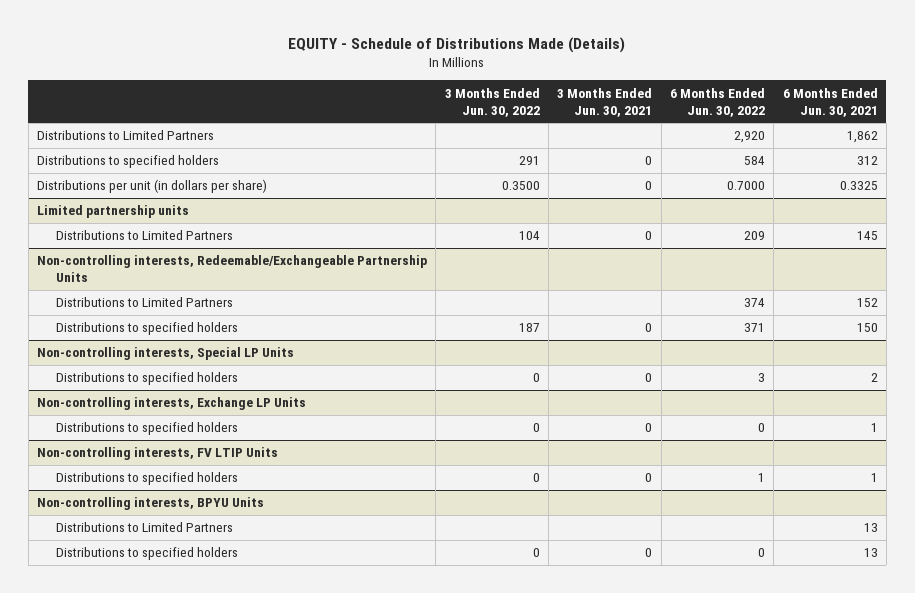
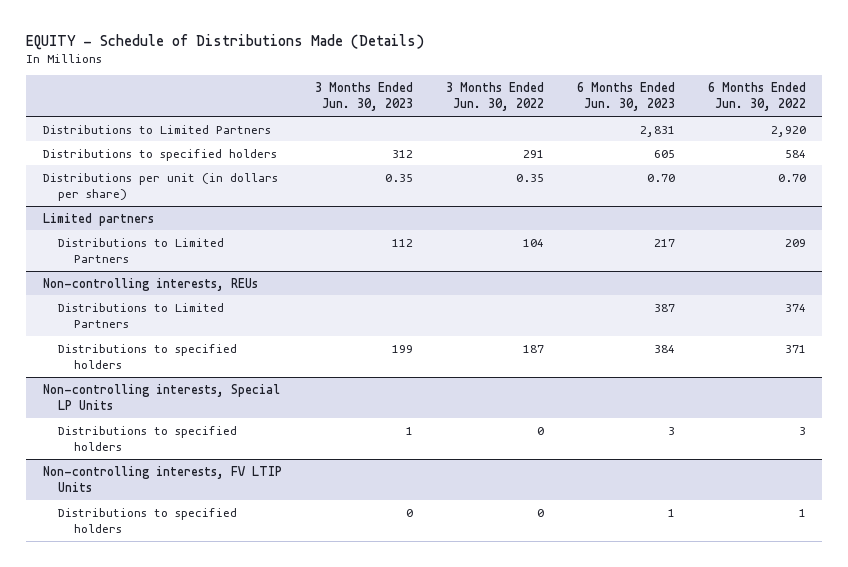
- | 3 Months Ended Jun. 30, 2022 | 3 Months Ended Jun. 30, 2021 | 6 Months Ended Jun. 30, 2022 | 6 Months Ended Jun. 30, 2021
+ | 3 Months Ended Jun. 30, 2023 | 3 Months Ended Jun. 30, 2022 | 6 Months Ended Jun. 30, 2023 | 6 Months Ended Jun. 30, 2022
- Distributions per unit (in dollars per share) | 0.3500 | 0 | 0.7000 | 0.3325
- Limited partnership units
+ Distributions per unit (in dollars per share) | 0.35 | 0.35 | 0.70 | 0.70
+ Limited partners
- Non-controlling interests, Redeemable/Exchangeable Partnership Units
+ Non-controlling interests, REUs
- Non-controlling interests, Exchange LP Units
- Distributions to specified holders | 0 | 0 | 0 | 1
- Non-controlling interests, BPYU Units
- Distributions to Limited Partners | | | | 13
- Distributions to specified holders | 0 | 0 | 0 | 13

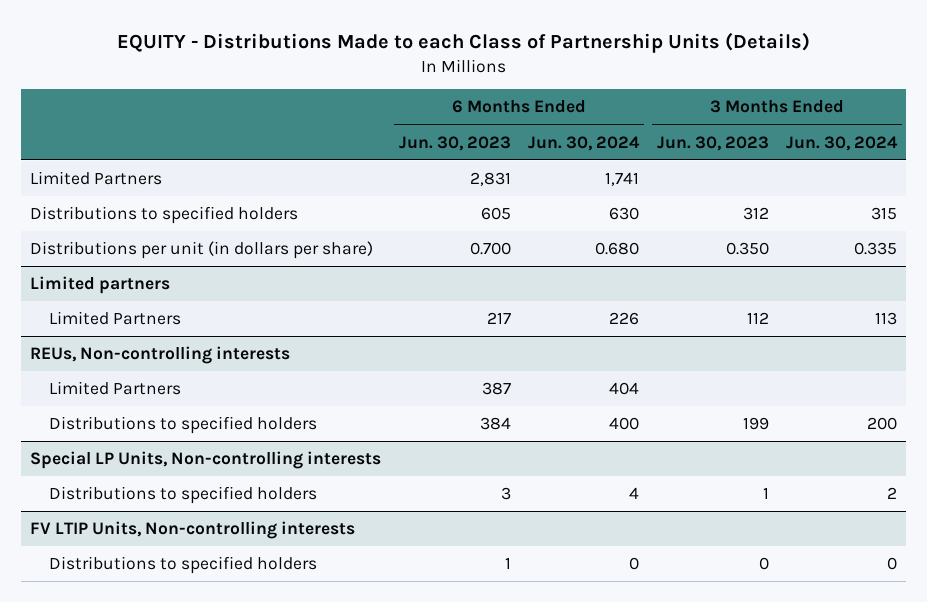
- EQUITY - Schedule of Distributions Made (Details)
+ EQUITY - Distributions Made to each Class of Partnership Units (Details)
- | 3 Months Ended Jun. 30, 2023 | 3 Months Ended Jun. 30, 2022 | 6 Months Ended Jun. 30, 2023 | 6 Months Ended Jun. 30, 2022
+ | 6 Months Ended Jun. 30, 2023 | 6 Months Ended Jun. 30, 2024 | 3 Months Ended Jun. 30, 2023 | 3 Months Ended Jun. 30, 2024
- Distributions to Limited Partners | | | 2,831 | 2,920
+ Limited Partners | 2,831 | 1,741 | |
- Distributions per unit (in dollars per share) | 0.35 | 0.35 | 0.70 | 0.70
+ Distributions per unit (in dollars per share) | 0.700 | 0.680 | 0.350 | 0.335
@ Limited partners
- Distributions to Limited Partners | 112 | 104 | 217 | 209
- Non-controlling interests, REUs
- Distributions to Limited Partners | | | 387 | 374
@ Limited partners
+ Limited Partners | 217 | 226 | 112 | 113
+ REUs, Non-controlling interests
+ Limited Partners | 387 | 404 | |
- Non-controlling interests, Special LP Units
+ Special LP Units, Non-controlling interests
- Non-controlling interests, FV LTIP Units
+ FV LTIP Units, Non-controlling interests

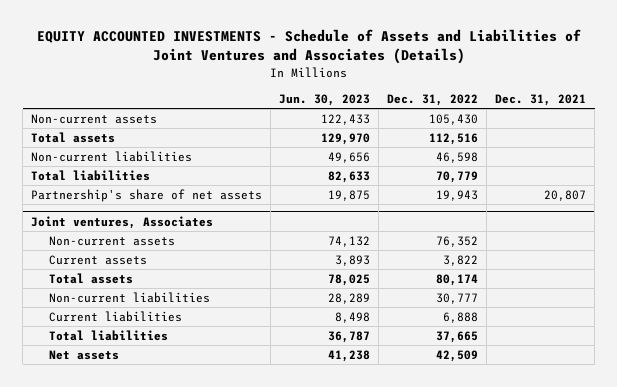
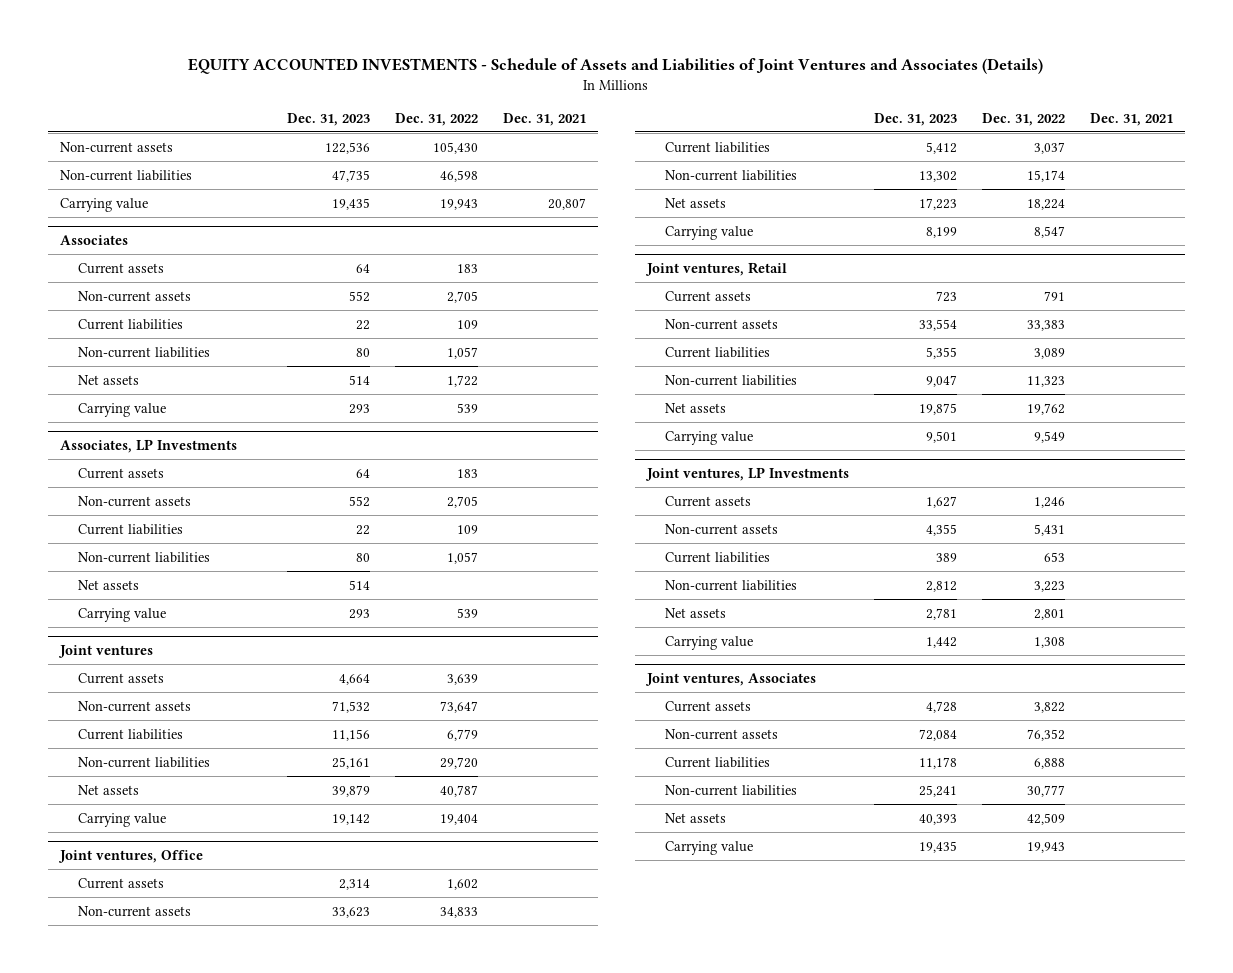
- | Jun. 30, 2023 | Dec. 31, 2022 | Dec. 31, 2021
+ | Dec. 31, 2023 | Dec. 31, 2022 | Dec. 31, 2021
- Total assets | 129,970 | 112,516 |
- Total liabilities | 82,633 | 70,779 |
- Partnership's share of net assets | 19,875 | 19,943 | 20,807
+ Carrying value | 19,435 | 19,943 | 20,807
+ Associates
+ Current assets | 64 | 183 |
+ Non-current assets | 552 | 2,705 |
+ Current liabilities | 22 | 109 |
+ Non-current liabilities | 80 | 1,057 |
+ Net assets | 514 | 1,722 |
+ Carrying value | 293 | 539 |
+ Associates, LP Investments
+ Current assets | 64 | 183 |
+ Non-current assets | 552 | 2,705 |
+ Current liabilities | 22 | 109 |
+ Non-current liabilities | 80 | 1,057 |
+ Net assets | 514 | |
+ Carrying value | 293 | 539 |
+ Joint ventures
+ Current assets | 4,664 | 3,639 |
+ Non-current assets | 71,532 | 73,647 |
+ Current liabilities | 11,156 | 6,779 |
+ Non-current liabilities | 25,161 | 29,720 |
+ Net assets | 39,879 | 40,787 |
+ Carrying value | 19,142 | 19,404 |
+ Joint ventures, Office
+ Current assets | 2,314 | 1,602 |
+ Non-current assets | 33,623 | 34,833 |
+ Current liabilities | 5,412 | 3,037 |
+ Non-current liabilities | 13,302 | 15,174 |
+ Net assets | 17,223 | 18,224 |
+ Carrying value | 8,199 | 8,547 |
+ Joint ventures, Retail
+ Current assets | 723 | 791 |
+ Non-current assets | 33,554 | 33,383 |
+ Current liabilities | 5,355 | 3,089 |
+ Non-current liabilities | 9,047 | 11,323 |
+ Net assets | 19,875 | 19,762 |
+ Carrying value | 9,501 | 9,549 |
+ Joint ventures, LP Investments
+ Current assets | 1,627 | 1,246 |
+ Non-current assets | 4,355 | 5,431 |
+ Current liabilities | 389 | 653 |
+ Non-current liabilities | 2,812 | 3,223 |
+ Net assets | 2,781 | 2,801 |
+ Carrying value | 1,442 | 1,308 |
@ Joint ventures, Associates
- Total assets | 78,025 | 80,174 |
moved down: Non-current assets | 72,084 | 76,352 |
- Total liabilities | 36,787 | 37,665 |
moved down: Non-current liabilities | 25,241 | 30,777 |
+ Carrying value | 19,435 | 19,943 |

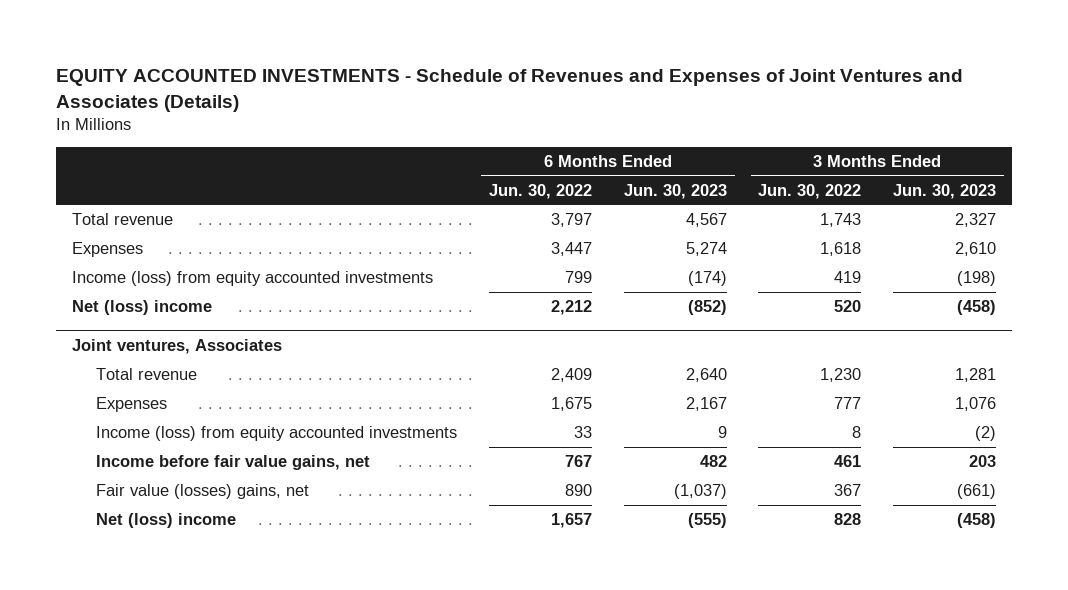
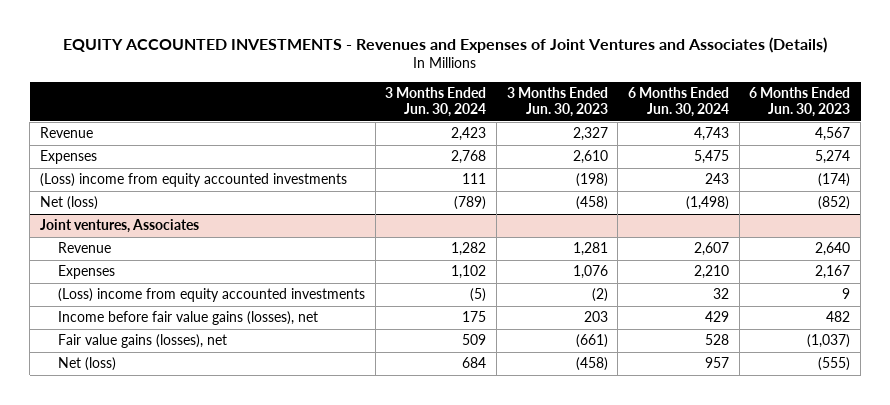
- EQUITY ACCOUNTED INVESTMENTS - Schedule of Revenues and Expenses of Joint Ventures and Associates (Details)
+ EQUITY ACCOUNTED INVESTMENTS - Revenues and Expenses of Joint Ventures and Associates (Details)
- | 6 Months Ended Jun. 30, 2022 | 6 Months Ended Jun. 30, 2023 | 3 Months Ended Jun. 30, 2022 | 3 Months Ended Jun. 30, 2023
+ | 3 Months Ended Jun. 30, 2024 | 3 Months Ended Jun. 30, 2023 | 6 Months Ended Jun. 30, 2024 | 6 Months Ended Jun. 30, 2023
- Total revenue | 3,797 | 4,567 | 1,743 | 2,327
+ Revenue | 2,423 | 2,327 | 4,743 | 4,567
- Income (loss) from equity accounted investments | 799 | (174) | 419 | (198)
- Net (loss) income | 2,212 | (852) | 520 | (458)
+ (Loss) income from equity accounted investments | 111 | (198) | 243 | (174)
+ Net (loss) | (789) | (458) | (1,498) | (852)
@ Joint ventures, Associates
- Total revenue | 2,409 | 2,640 | 1,230 | 1,281
+ Revenue | 1,282 | 1,281 | 2,607 | 2,640
- Income (loss) from equity accounted investments | 33 | 9 | 8 | (2)
- Income before fair value gains, net | 767 | 482 | 461 | 203
- Fair value (losses) gains, net | 890 | (1,037) | 367 | (661)
- Net (loss) income | 1,657 | (555) | 828 | (458)
+ (Loss) income from equity accounted investments | (5) | (2) | 32 | 9
+ Income before fair value gains (losses), net | 175 | 203 | 429 | 482
+ Fair value gains (losses), net | 509 | (661) | 528 | (1,037)
+ Net (loss) | 684 | (458) | 957 | (555)

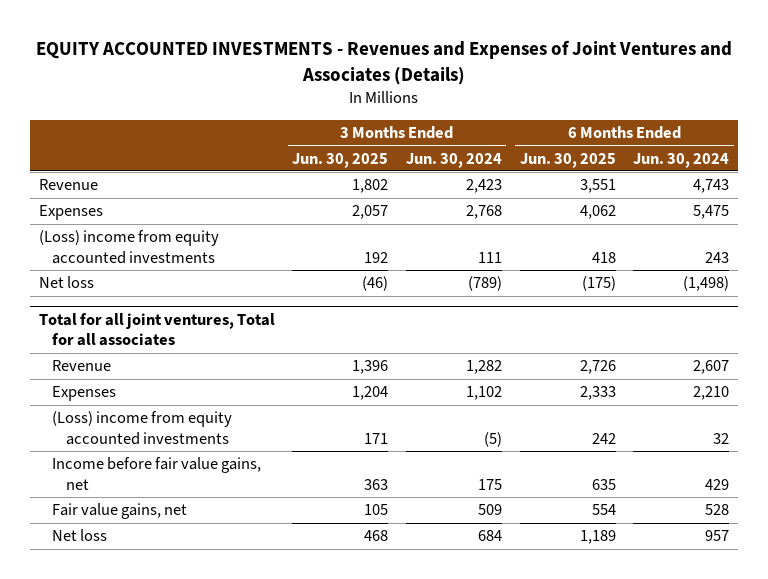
- | 3 Months Ended Jun. 30, 2024 | 3 Months Ended Jun. 30, 2023 | 6 Months Ended Jun. 30, 2024 | 6 Months Ended Jun. 30, 2023
+ | 3 Months Ended Jun. 30, 2025 | 3 Months Ended Jun. 30, 2024 | 6 Months Ended Jun. 30, 2025 | 6 Months Ended Jun. 30, 2024
- Net (loss) | (789) | (458) | (1,498) | (852)
- Joint ventures, Associates
+ Net loss | (46) | (789) | (175) | (1,498)
+ Total for all joint ventures, Total for all associates
- Income before fair value gains (losses), net | 175 | 203 | 429 | 482
- Fair value gains (losses), net | 509 | (661) | 528 | (1,037)
- Net (loss) | 684 | (458) | 957 | (555)
+ Income before fair value gains, net | 363 | 175 | 635 | 429
+ Fair value gains, net | 105 | 509 | 554 | 528
+ Net loss | 468 | 684 | 1,189 | 957

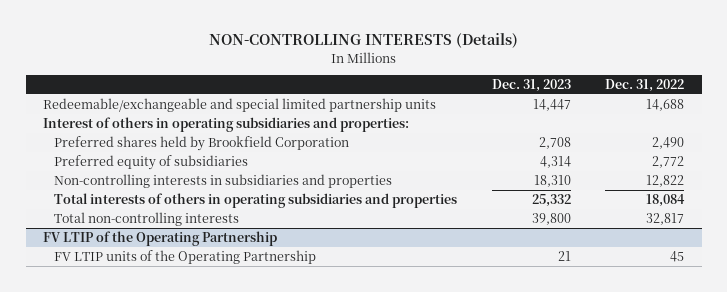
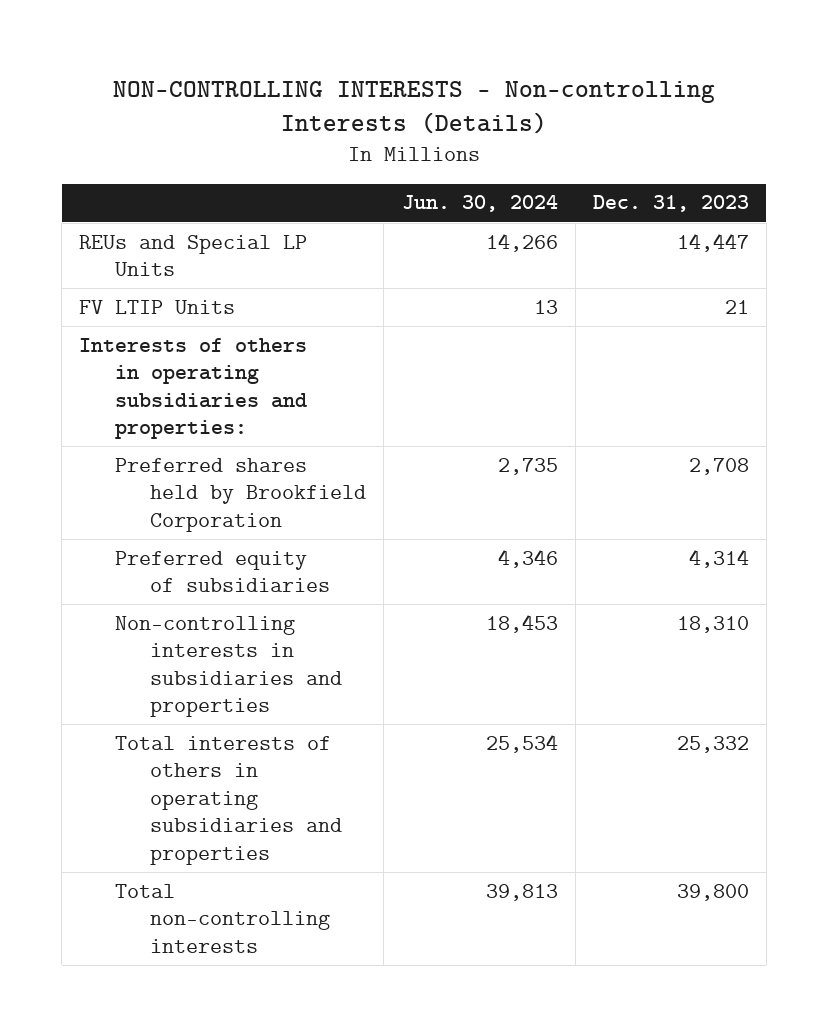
- NON-CONTROLLING INTERESTS (Details)
+ NON-CONTROLLING INTERESTS - Non-controlling Interests (Details)
- | Dec. 31, 2023 | Dec. 31, 2022
+ | Jun. 30, 2024 | Dec. 31, 2023
- Redeemable/exchangeable and special limited partnership units | 14,447 | 14,688
- Interest of others in operating subsidiaries and properties:
+ REUs and Special LP Units | 14,266 | 14,447
+ FV LTIP Units | 13 | 21
+ Interests of others in operating subsidiaries and properties:
- FV LTIP of the Operating Partnership
- FV LTIP units of the Operating Partnership | 21 | 45

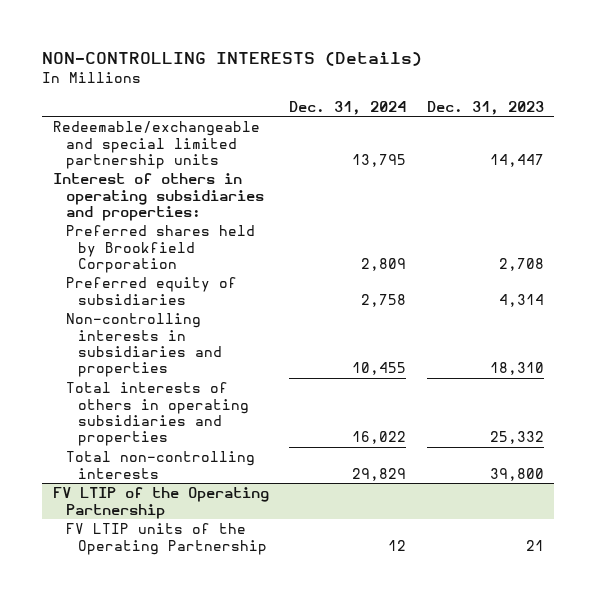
- NON-CONTROLLING INTERESTS - Non-controlling Interests (Details)
+ NON-CONTROLLING INTERESTS (Details)
- | Jun. 30, 2024 | Dec. 31, 2023
+ | Dec. 31, 2024 | Dec. 31, 2023
- REUs and Special LP Units | 14,266 | 14,447
- FV LTIP Units | 13 | 21
- Interests of others in operating subsidiaries and properties:
+ Redeemable/exchangeable and special limited partnership units | 13,795 | 14,447
+ Interest of others in operating subsidiaries and properties:
+ FV LTIP of the Operating Partnership
+ FV LTIP units of the Operating Partnership | 12 | 21

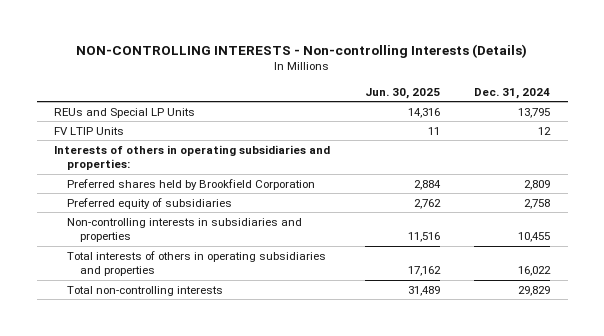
- NON-CONTROLLING INTERESTS (Details)
+ NON-CONTROLLING INTERESTS - Non-controlling Interests (Details)
- | Dec. 31, 2024 | Dec. 31, 2023
+ | Jun. 30, 2025 | Dec. 31, 2024
- Redeemable/exchangeable and special limited partnership units | 13,795 | 14,447
- Interest of others in operating subsidiaries and properties:
+ REUs and Special LP Units | 14,316 | 13,795
+ FV LTIP Units | 11 | 12
+ Interests of others in operating subsidiaries and properties:
- FV LTIP of the Operating Partnership
- FV LTIP units of the Operating Partnership | 12 | 21

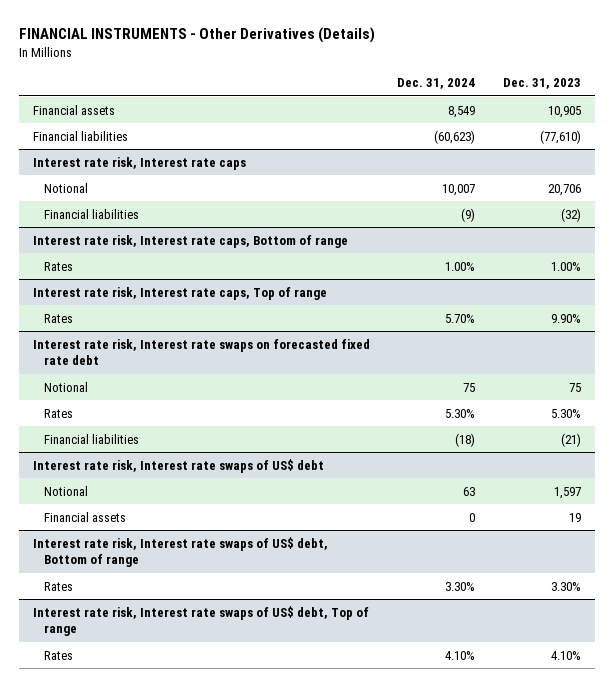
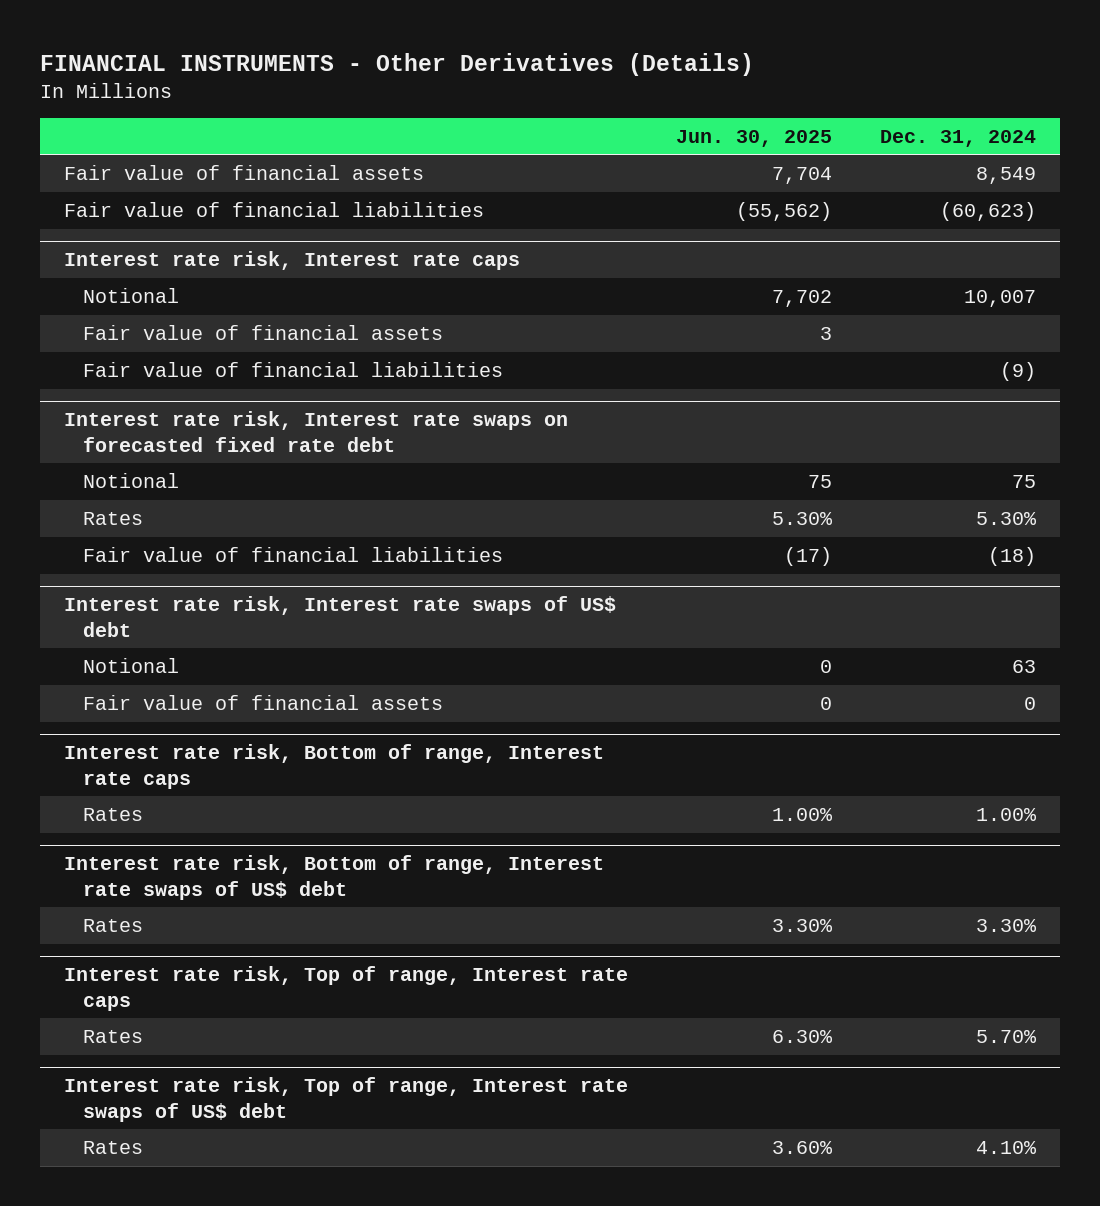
- | Dec. 31, 2024 | Dec. 31, 2023
+ | Jun. 30, 2025 | Dec. 31, 2024
- Financial assets | 8,549 | 10,905
- Financial liabilities | (60,623) | (77,610)
+ Fair value of financial assets | 7,704 | 8,549
+ Fair value of financial liabilities | (55,562) | (60,623)
@ Interest rate risk, Interest rate caps
- Financial liabilities | (9) | (32)
- Interest rate risk, Interest rate caps, Bottom of range
- Rates | 1.00% | 1.00%
- Interest rate risk, Interest rate caps, Top of range
- Rates | 5.70% | 9.90%
@ Interest rate risk, Interest rate caps
+ Fair value of financial assets | 3 |
+ Fair value of financial liabilities | | (9)
@ Interest rate risk, Interest rate swaps on forecasted fixed rate debt
- Financial liabilities | (18) | (21)
+ Fair value of financial liabilities | (17) | (18)
@ Interest rate risk, Interest rate swaps of US$ debt
- Financial assets | 0 | 19
- Interest rate risk, Interest rate swaps of US$ debt, Bottom of range
@ Interest rate risk, Interest rate swaps of US$ debt
+ Fair value of financial assets | 0 | 0
+ Interest rate risk, Bottom of range, Interest rate caps
+ Rates | 1.00% | 1.00%
+ Interest rate risk, Bottom of range, Interest rate swaps of US$ debt
- Interest rate risk, Interest rate swaps of US$ debt, Top of range
+ Interest rate risk, Top of range, Interest rate caps
+ Rates | 6.30% | 5.70%
+ Interest rate risk, Top of range, Interest rate swaps of US$ debt

